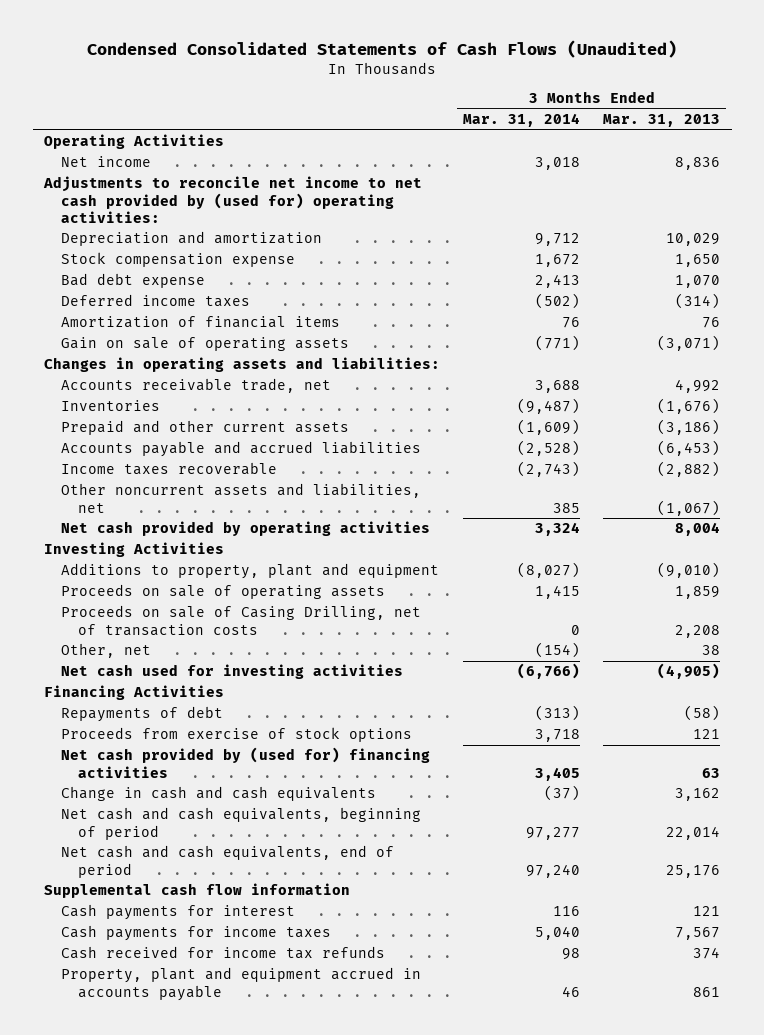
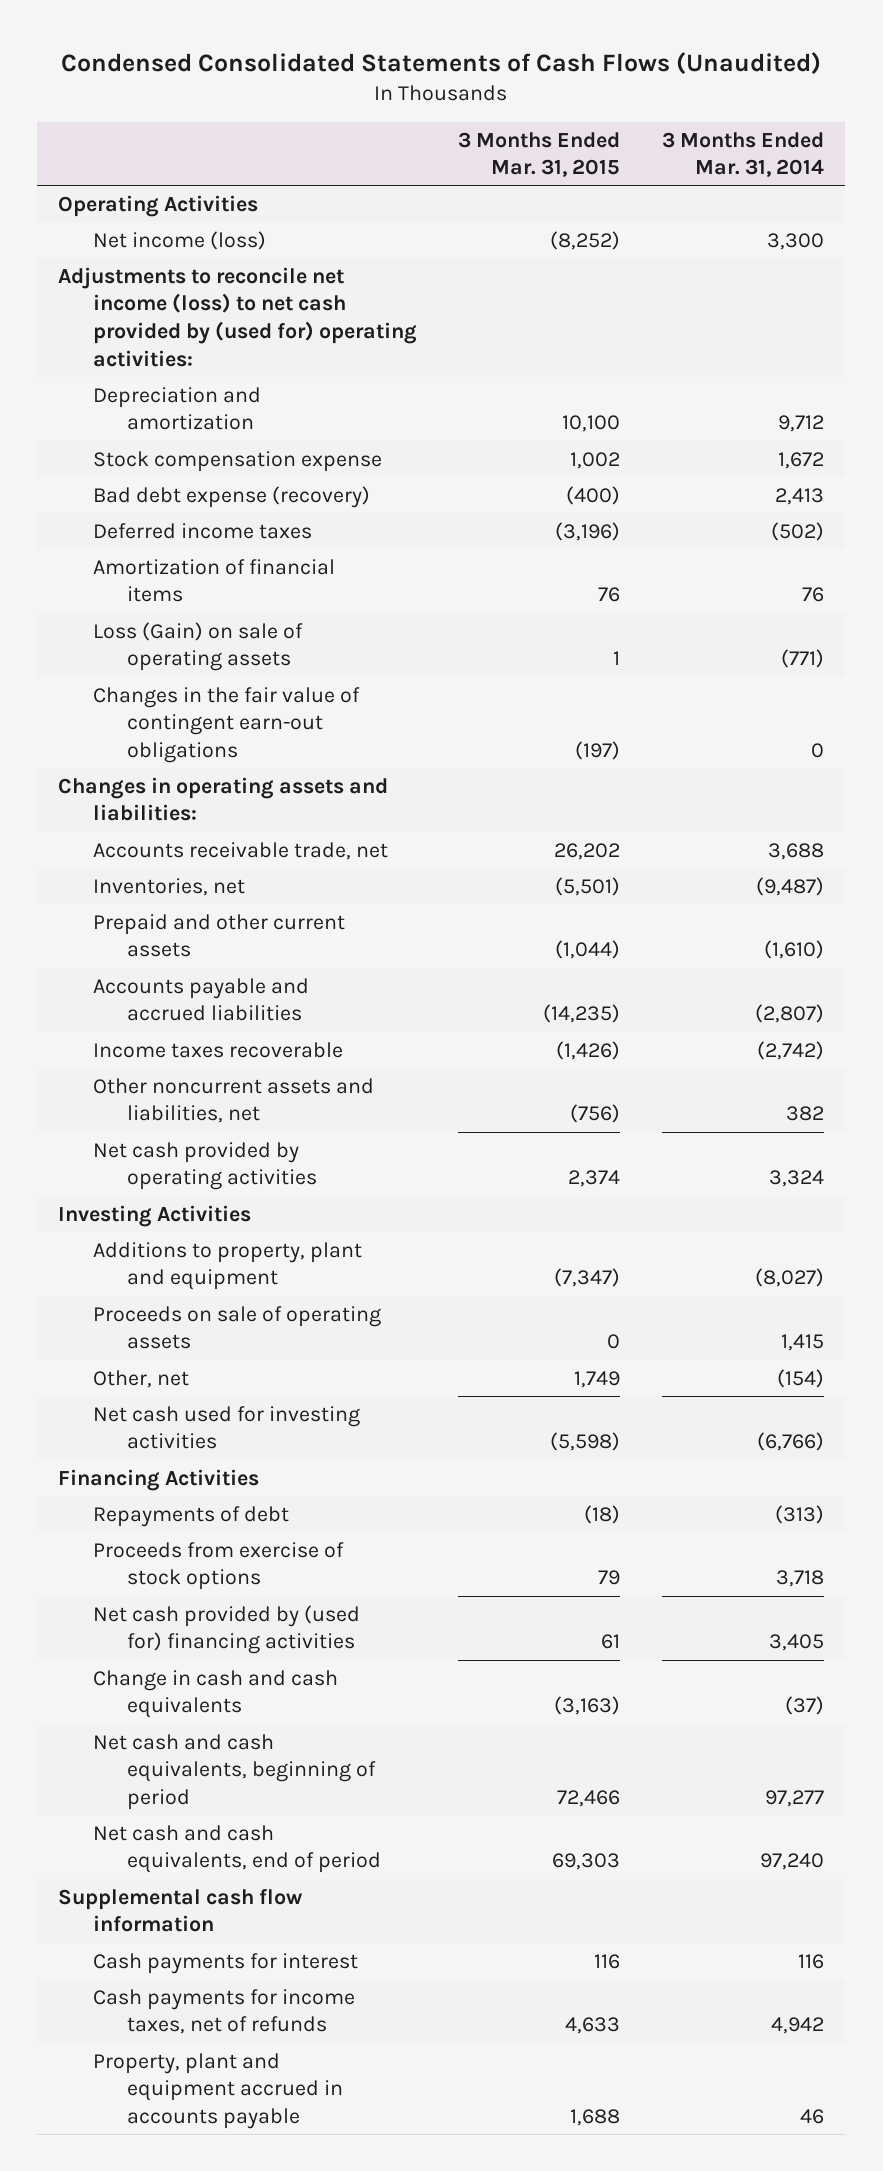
- | 3 Months Ended Mar. 31, 2014 | 3 Months Ended Mar. 31, 2013
+ | 3 Months Ended Mar. 31, 2015 | 3 Months Ended Mar. 31, 2014
- Net income | 3,018 | 8,836
- Adjustments to reconcile net income to net cash provided by (used for) operating activities:
+ Net income (loss) | (8,252) | 3,300
+ Adjustments to reconcile net income (loss) to net cash provided by (used for) operating activities:
- Bad debt expense | 2,413 | 1,070
+ Bad debt expense (recovery) | (400) | 2,413
- Gain on sale of operating assets | (771) | (3,071)
+ Loss (Gain) on sale of operating assets | 1 | (771)
+ Changes in the fair value of contingent earn-out obligations | (197) | 0
- Inventories | (9,487) | (1,676)
- Prepaid and other current assets | (1,609) | (3,186)
- Accounts payable and accrued liabilities | (2,528) | (6,453)
- Income taxes recoverable | (2,743) | (2,882)
- Other noncurrent assets and liabilities, net | 385 | (1,067)
+ Inventories, net | (5,501) | (9,487)
+ Prepaid and other current assets | (1,044) | (1,610)
+ Accounts payable and accrued liabilities | (14,235) | (2,807)
+ Income taxes recoverable | (1,426) | (2,742)
+ Other noncurrent assets and liabilities, net | (756) | 382
- Proceeds on sale of Casing Drilling, net of transaction costs | 0 | 2,208
- Cash payments for income taxes | 5,040 | 7,567
- Cash received for income tax refunds | 98 | 374
+ Cash payments for income taxes, net of refunds | 4,633 | 4,942

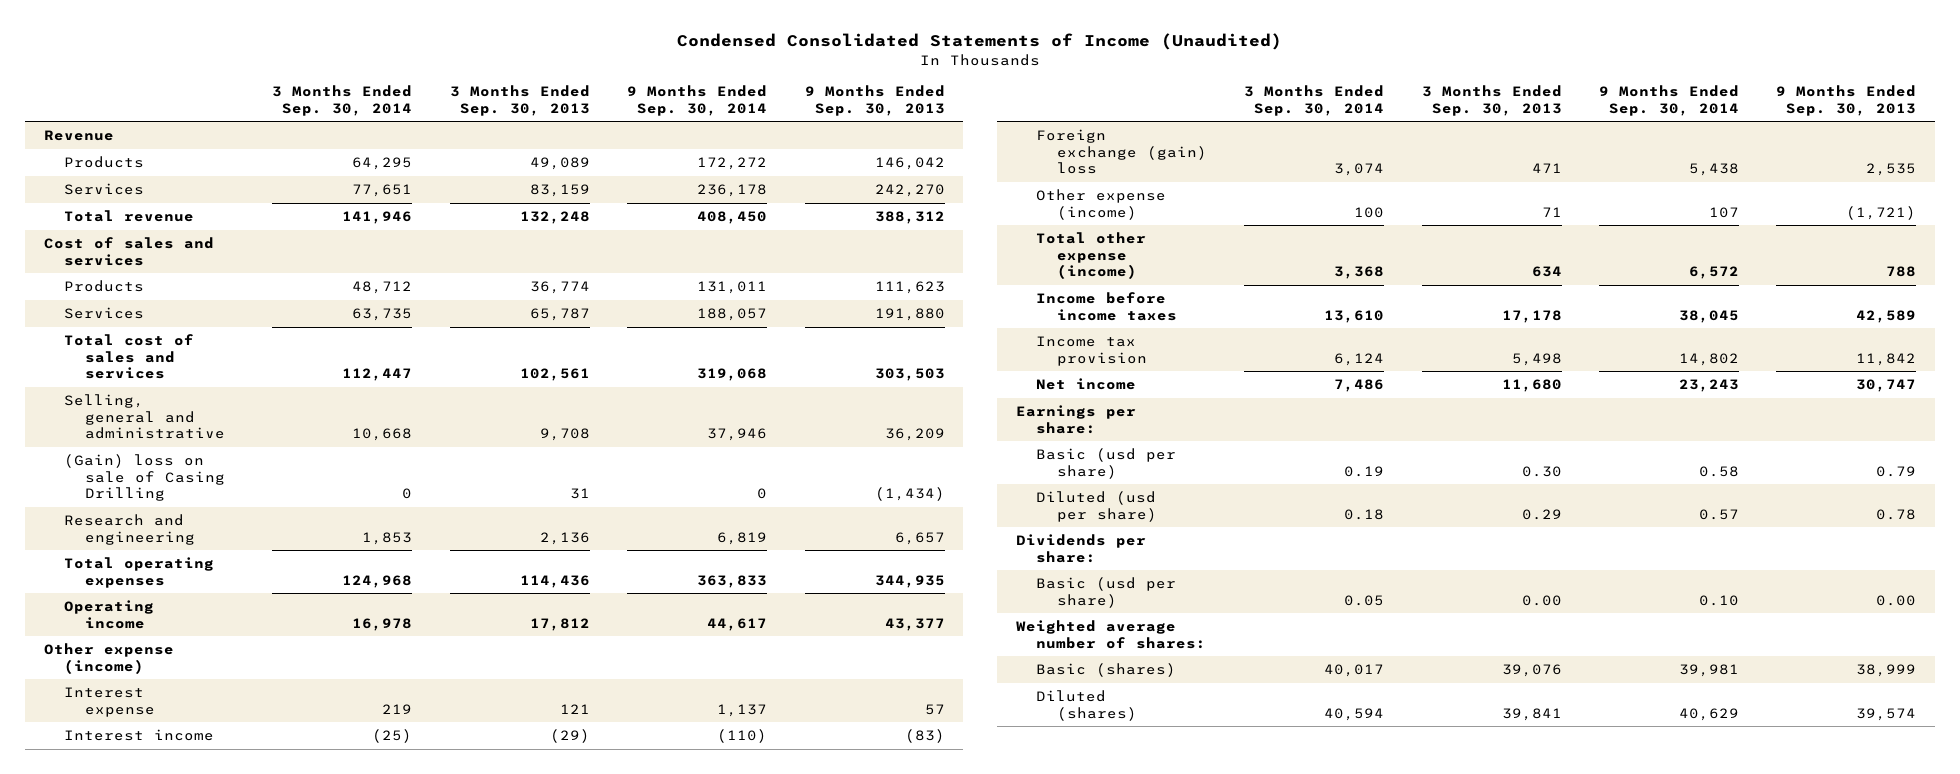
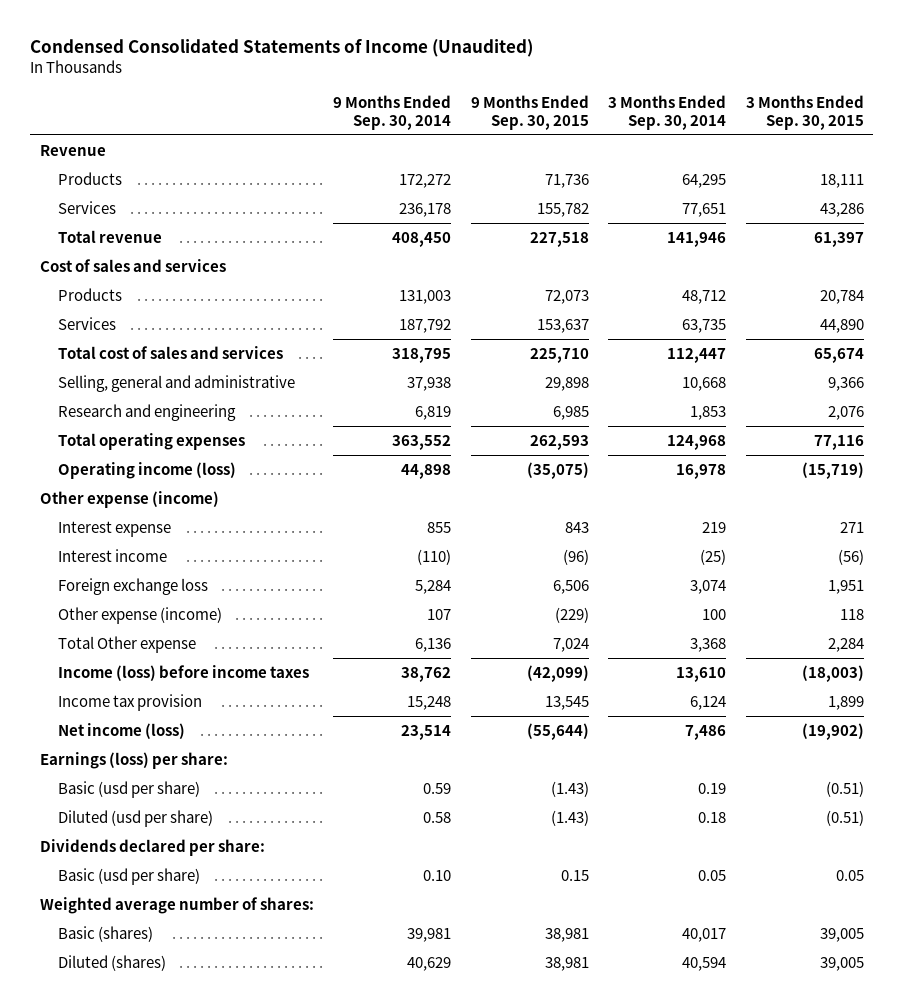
- | 3 Months Ended Sep. 30, 2014 | 3 Months Ended Sep. 30, 2013 | 9 Months Ended Sep. 30, 2014 | 9 Months Ended Sep. 30, 2013
+ | 9 Months Ended Sep. 30, 2014 | 9 Months Ended Sep. 30, 2015 | 3 Months Ended Sep. 30, 2014 | 3 Months Ended Sep. 30, 2015
- Products | 48,712 | 36,774 | 131,011 | 111,623
- Services | 63,735 | 65,787 | 188,057 | 191,880
- Total cost of sales and services | 112,447 | 102,561 | 319,068 | 303,503
- Selling, general and administrative | 10,668 | 9,708 | 37,946 | 36,209
- (Gain) loss on sale of Casing Drilling | 0 | 31 | 0 | (1,434)
+ Products | 131,003 | 72,073 | 48,712 | 20,784
+ Services | 187,792 | 153,637 | 63,735 | 44,890
+ Total cost of sales and services | 318,795 | 225,710 | 112,447 | 65,674
+ Selling, general and administrative | 37,938 | 29,898 | 10,668 | 9,366
- Total operating expenses | 124,968 | 114,436 | 363,833 | 344,935
- Operating income | 16,978 | 17,812 | 44,617 | 43,377
+ Total operating expenses | 363,552 | 262,593 | 124,968 | 77,116
+ Operating income (loss) | 44,898 | (35,075) | 16,978 | (15,719)
- Interest expense | 219 | 121 | 1,137 | 57
+ Interest expense | 855 | 843 | 219 | 271
- Foreign exchange (gain) loss | 3,074 | 471 | 5,438 | 2,535
+ Foreign exchange loss | 5,284 | 6,506 | 3,074 | 1,951
- Total other expense (income) | 3,368 | 634 | 6,572 | 788
- Income before income taxes | 13,610 | 17,178 | 38,045 | 42,589
- Income tax provision | 6,124 | 5,498 | 14,802 | 11,842
- Net income | 7,486 | 11,680 | 23,243 | 30,747
- Earnings per share:
- Basic (usd per share) | 0.19 | 0.30 | 0.58 | 0.79
- Diluted (usd per share) | 0.18 | 0.29 | 0.57 | 0.78
- Dividends per share:
+ Total Other expense | 6,136 | 7,024 | 3,368 | 2,284
+ Income (loss) before income taxes | 38,762 | (42,099) | 13,610 | (18,003)
+ Income tax provision | 15,248 | 13,545 | 6,124 | 1,899
+ Net income (loss) | 23,514 | (55,644) | 7,486 | (19,902)
+ Earnings (loss) per share:
+ Basic (usd per share) | 0.59 | (1.43) | 0.19 | (0.51)
+ Diluted (usd per share) | 0.58 | (1.43) | 0.18 | (0.51)
+ Dividends declared per share:

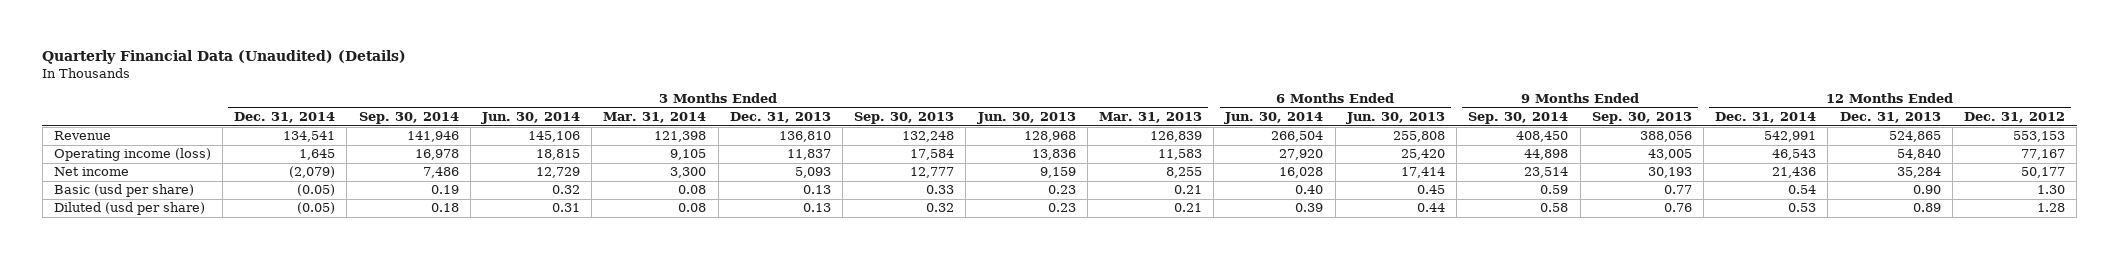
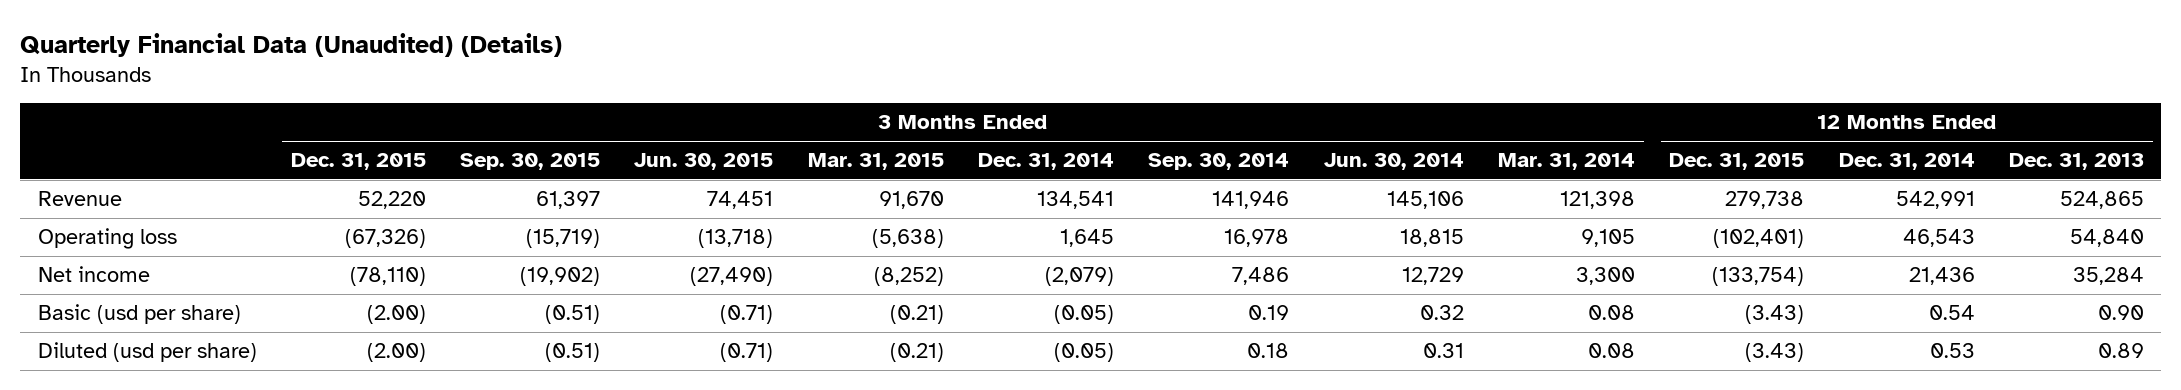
- | 3 Months Ended Dec. 31, 2014 | 3 Months Ended Sep. 30, 2014 | 3 Months Ended Jun. 30, 2014 | 3 Months Ended Mar. 31, 2014 | 3 Months Ended Dec. 31, 2013 | 3 Months Ended Sep. 30, 2013 | 3 Months Ended Jun. 30, 2013 | 3 Months Ended Mar. 31, 2013 | 6 Months Ended Jun. 30, 2014 | 6 Months Ended Jun. 30, 2013 | 9 Months Ended Sep. 30, 2014 | 9 Months Ended Sep. 30, 2013 | 12 Months Ended Dec. 31, 2014 | 12 Months Ended Dec. 31, 2013 | 12 Months Ended Dec. 31, 2012
+ | 3 Months Ended Dec. 31, 2015 | 3 Months Ended Sep. 30, 2015 | 3 Months Ended Jun. 30, 2015 | 3 Months Ended Mar. 31, 2015 | 3 Months Ended Dec. 31, 2014 | 3 Months Ended Sep. 30, 2014 | 3 Months Ended Jun. 30, 2014 | 3 Months Ended Mar. 31, 2014 | 12 Months Ended Dec. 31, 2015 | 12 Months Ended Dec. 31, 2014 | 12 Months Ended Dec. 31, 2013
- Operating income (loss) | 1,645 | 16,978 | 18,815 | 9,105 | 11,837 | 17,584 | 13,836 | 11,583 | 27,920 | 25,420 | 44,898 | 43,005 | 46,543 | 54,840 | 77,167
+ Operating loss | (67,326) | (15,719) | (13,718) | (5,638) | 1,645 | 16,978 | 18,815 | 9,105 | (102,401) | 46,543 | 54,840

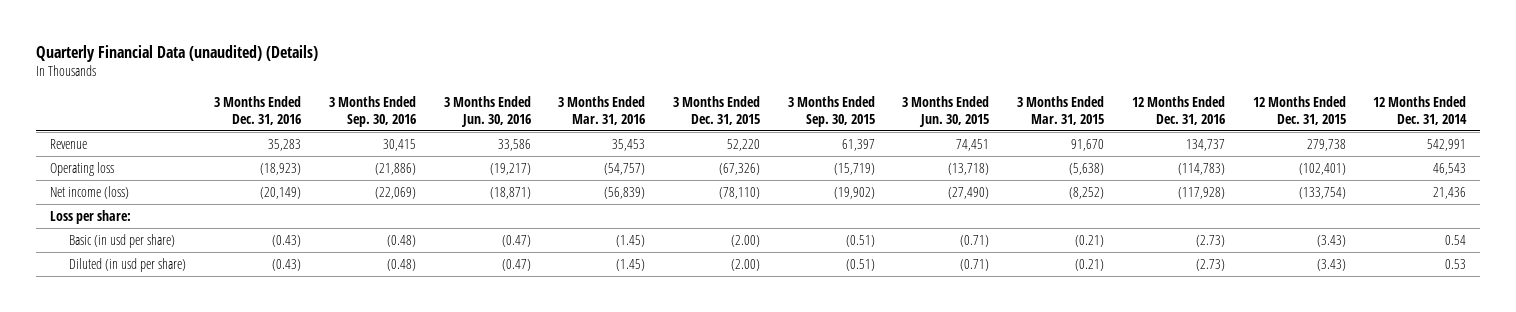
- Quarterly Financial Data (Unaudited) (Details)
+ Quarterly Financial Data (unaudited) (Details)
- | 3 Months Ended Dec. 31, 2015 | 3 Months Ended Sep. 30, 2015 | 3 Months Ended Jun. 30, 2015 | 3 Months Ended Mar. 31, 2015 | 3 Months Ended Dec. 31, 2014 | 3 Months Ended Sep. 30, 2014 | 3 Months Ended Jun. 30, 2014 | 3 Months Ended Mar. 31, 2014 | 12 Months Ended Dec. 31, 2015 | 12 Months Ended Dec. 31, 2014 | 12 Months Ended Dec. 31, 2013
+ | 3 Months Ended Dec. 31, 2016 | 3 Months Ended Sep. 30, 2016 | 3 Months Ended Jun. 30, 2016 | 3 Months Ended Mar. 31, 2016 | 3 Months Ended Dec. 31, 2015 | 3 Months Ended Sep. 30, 2015 | 3 Months Ended Jun. 30, 2015 | 3 Months Ended Mar. 31, 2015 | 12 Months Ended Dec. 31, 2016 | 12 Months Ended Dec. 31, 2015 | 12 Months Ended Dec. 31, 2014
- Net income | (78,110) | (19,902) | (27,490) | (8,252) | (2,079) | 7,486 | 12,729 | 3,300 | (133,754) | 21,436 | 35,284
- Basic (usd per share) | (2.00) | (0.51) | (0.71) | (0.21) | (0.05) | 0.19 | 0.32 | 0.08 | (3.43) | 0.54 | 0.90
- Diluted (usd per share) | (2.00) | (0.51) | (0.71) | (0.21) | (0.05) | 0.18 | 0.31 | 0.08 | (3.43) | 0.53 | 0.89
+ Net income (loss) | (20,149) | (22,069) | (18,871) | (56,839) | (78,110) | (19,902) | (27,490) | (8,252) | (117,928) | (133,754) | 21,436
+ Loss per share:
+ Basic (in usd per share) | (0.43) | (0.48) | (0.47) | (1.45) | (2.00) | (0.51) | (0.71) | (0.21) | (2.73) | (3.43) | 0.54
+ Diluted (in usd per share) | (0.43) | (0.48) | (0.47) | (1.45) | (2.00) | (0.51) | (0.71) | (0.21) | (2.73) | (3.43) | 0.53

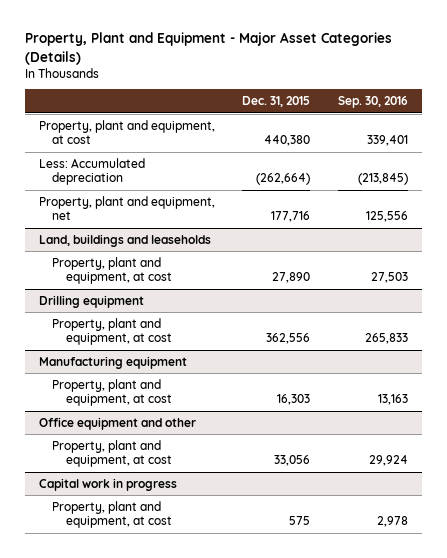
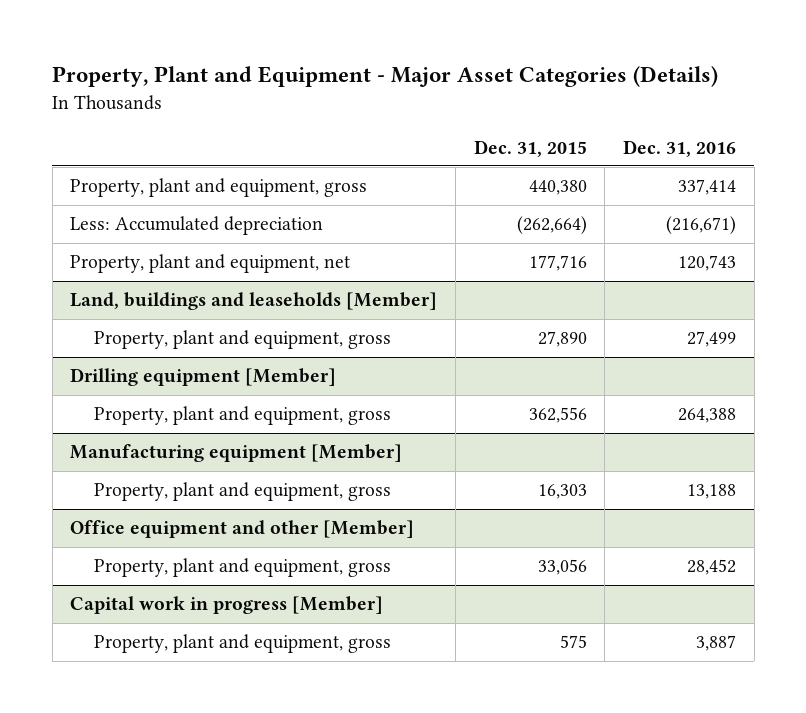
- | Dec. 31, 2015 | Sep. 30, 2016
+ | Dec. 31, 2015 | Dec. 31, 2016
- Property, plant and equipment, at cost | 440,380 | 339,401
+ Property, plant and equipment, gross | 440,380 | 337,414
- Land, buildings and leaseholds
- Property, plant and equipment, at cost | 27,890 | 27,503
- Drilling equipment
- Property, plant and equipment, at cost | 362,556 | 265,833
- Manufacturing equipment
- Property, plant and equipment, at cost | 16,303 | 13,163
- Office equipment and other
- Property, plant and equipment, at cost | 33,056 | 29,924
- Capital work in progress
- Property, plant and equipment, at cost | 575 | 2,978
+ Land, buildings and leaseholds [Member]
+ Property, plant and equipment, gross | 27,890 | 27,499
+ Drilling equipment [Member]
+ Property, plant and equipment, gross | 362,556 | 264,388
+ Manufacturing equipment [Member]
+ Property, plant and equipment, gross | 16,303 | 13,188
+ Office equipment and other [Member]
+ Property, plant and equipment, gross | 33,056 | 28,452
+ Capital work in progress [Member]
+ Property, plant and equipment, gross | 575 | 3,887

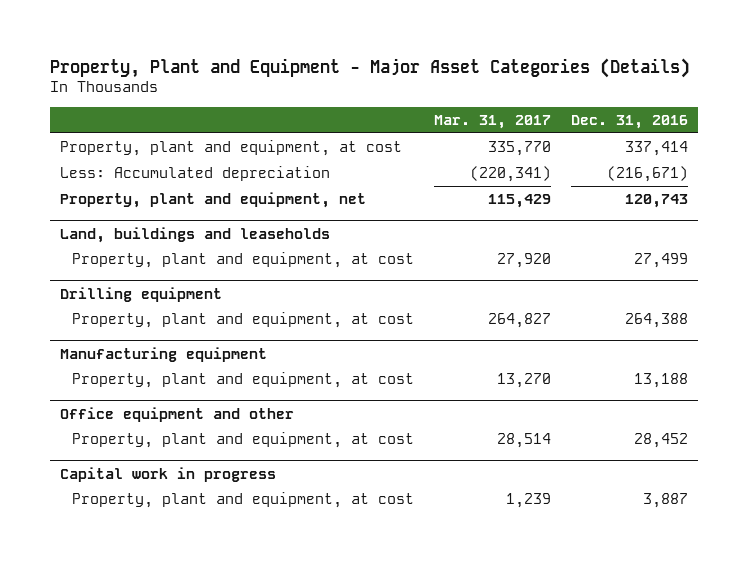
- | Dec. 31, 2015 | Dec. 31, 2016
+ | Mar. 31, 2017 | Dec. 31, 2016
- Property, plant and equipment, gross | 440,380 | 337,414
+ Property, plant and equipment, at cost | 335,770 | 337,414
- Land, buildings and leaseholds [Member]
- Property, plant and equipment, gross | 27,890 | 27,499
- Drilling equipment [Member]
- Property, plant and equipment, gross | 362,556 | 264,388
- Manufacturing equipment [Member]
- Property, plant and equipment, gross | 16,303 | 13,188
- Office equipment and other [Member]
- Property, plant and equipment, gross | 33,056 | 28,452
- Capital work in progress [Member]
- Property, plant and equipment, gross | 575 | 3,887
+ Land, buildings and leaseholds
+ Property, plant and equipment, at cost | 27,920 | 27,499
+ Drilling equipment
+ Property, plant and equipment, at cost | 264,827 | 264,388
+ Manufacturing equipment
+ Property, plant and equipment, at cost | 13,270 | 13,188
+ Office equipment and other
+ Property, plant and equipment, at cost | 28,514 | 28,452
+ Capital work in progress
+ Property, plant and equipment, at cost | 1,239 | 3,887

